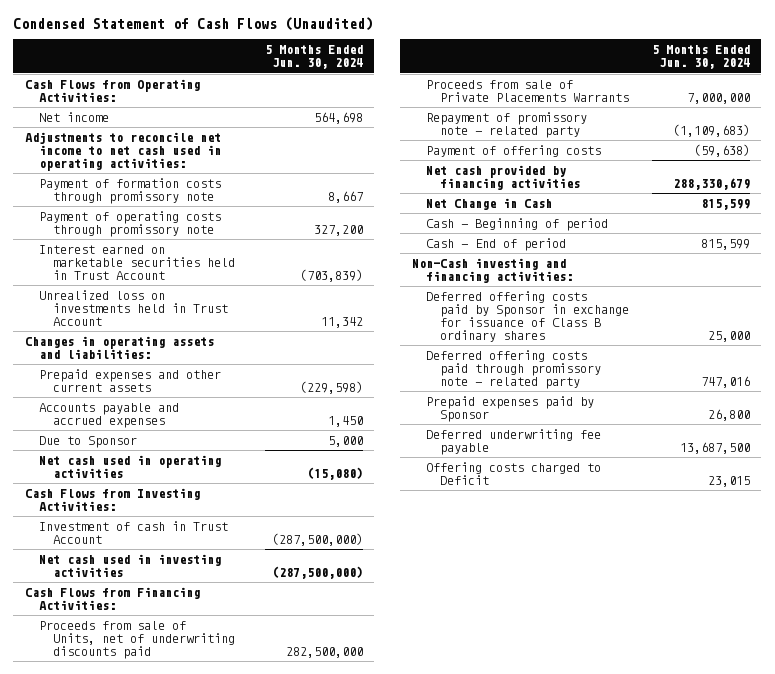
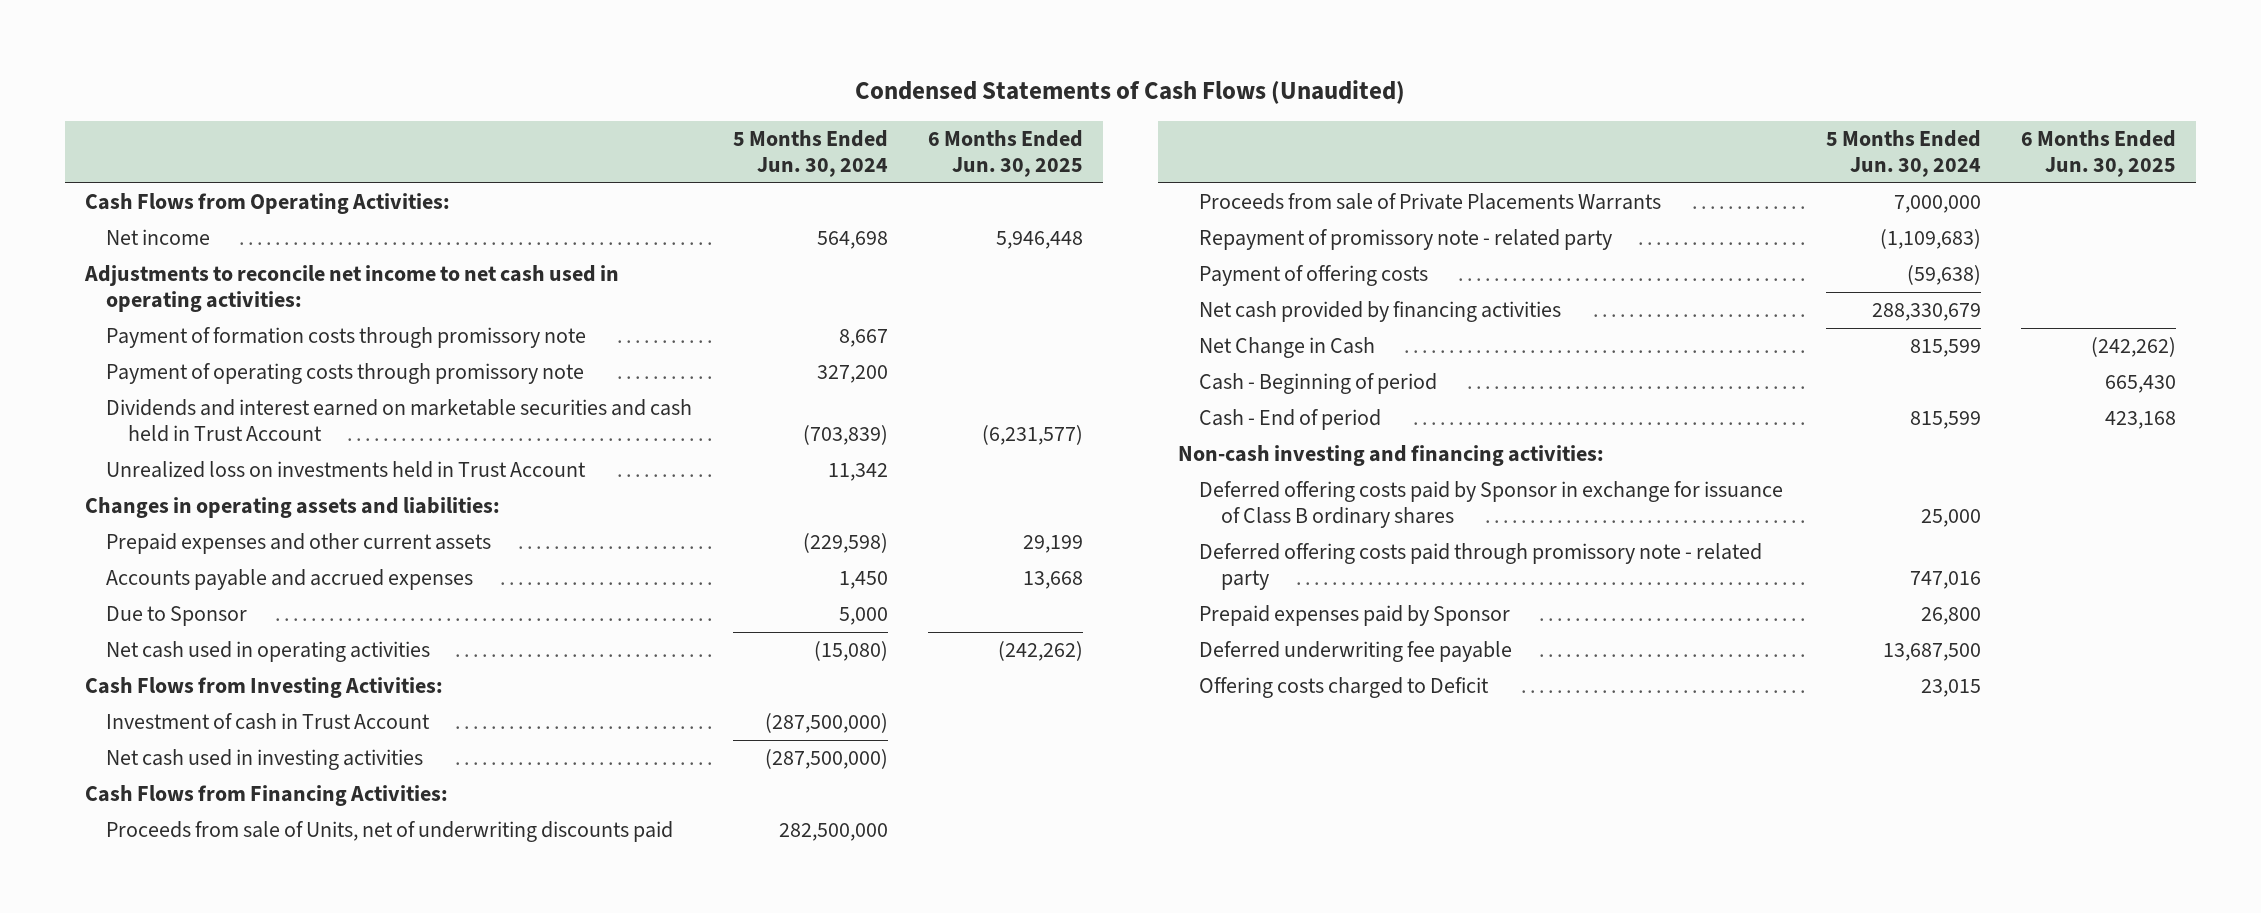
- Condensed Statement of Cash Flows (Unaudited)
+ Condensed Statements of Cash Flows (Unaudited)
- | 5 Months Ended Jun. 30, 2024
+ | 5 Months Ended Jun. 30, 2024 | 6 Months Ended Jun. 30, 2025
- Interest earned on marketable securities held in Trust Account | (703,839)
+ Dividends and interest earned on marketable securities and cash held in Trust Account | (703,839) | (6,231,577)
- Non-Cash investing and financing activities:
+ Non-cash investing and financing activities:

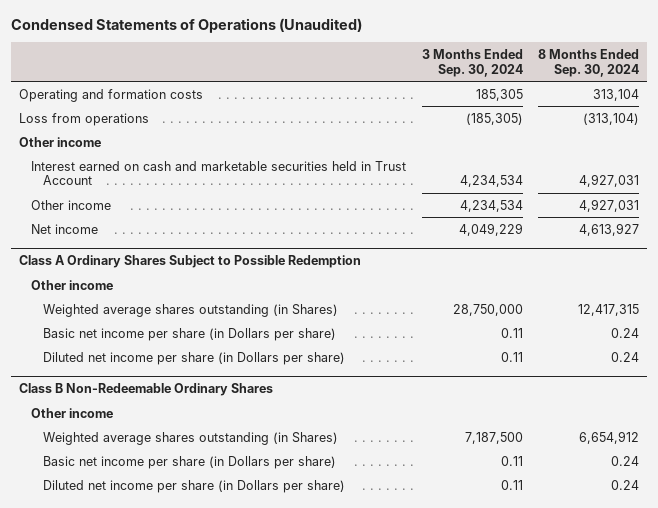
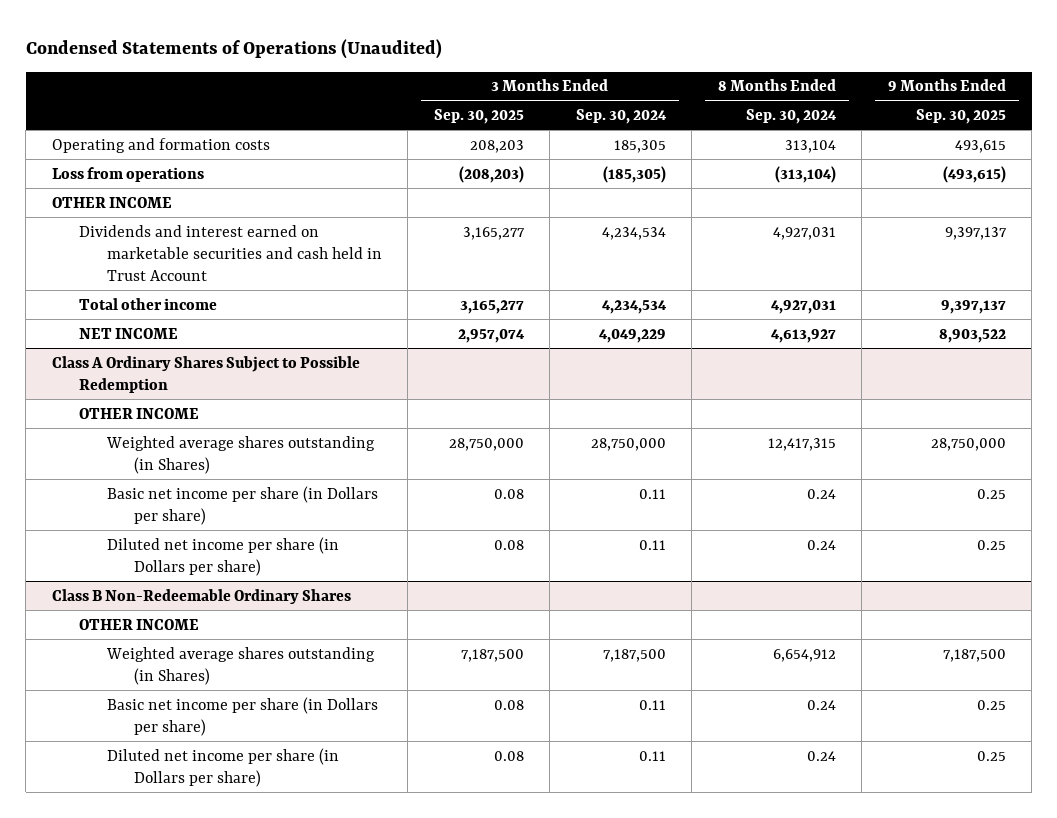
- | 3 Months Ended Sep. 30, 2024 | 8 Months Ended Sep. 30, 2024
+ | 3 Months Ended Sep. 30, 2025 | 3 Months Ended Sep. 30, 2024 | 8 Months Ended Sep. 30, 2024 | 9 Months Ended Sep. 30, 2025
- Other income
- Interest earned on cash and marketable securities held in Trust Account | 4,234,534 | 4,927,031
- Other income | 4,234,534 | 4,927,031
- Net income | 4,049,229 | 4,613,927
+ OTHER INCOME
+ Dividends and interest earned on marketable securities and cash held in Trust Account | 3,165,277 | 4,234,534 | 4,927,031 | 9,397,137
+ Total other income | 3,165,277 | 4,234,534 | 4,927,031 | 9,397,137
+ NET INCOME | 2,957,074 | 4,049,229 | 4,613,927 | 8,903,522
@ Class A Ordinary Shares Subject to Possible Redemption
- Other income
+ OTHER INCOME
@ Class B Non-Redeemable Ordinary Shares
- Other income
+ OTHER INCOME

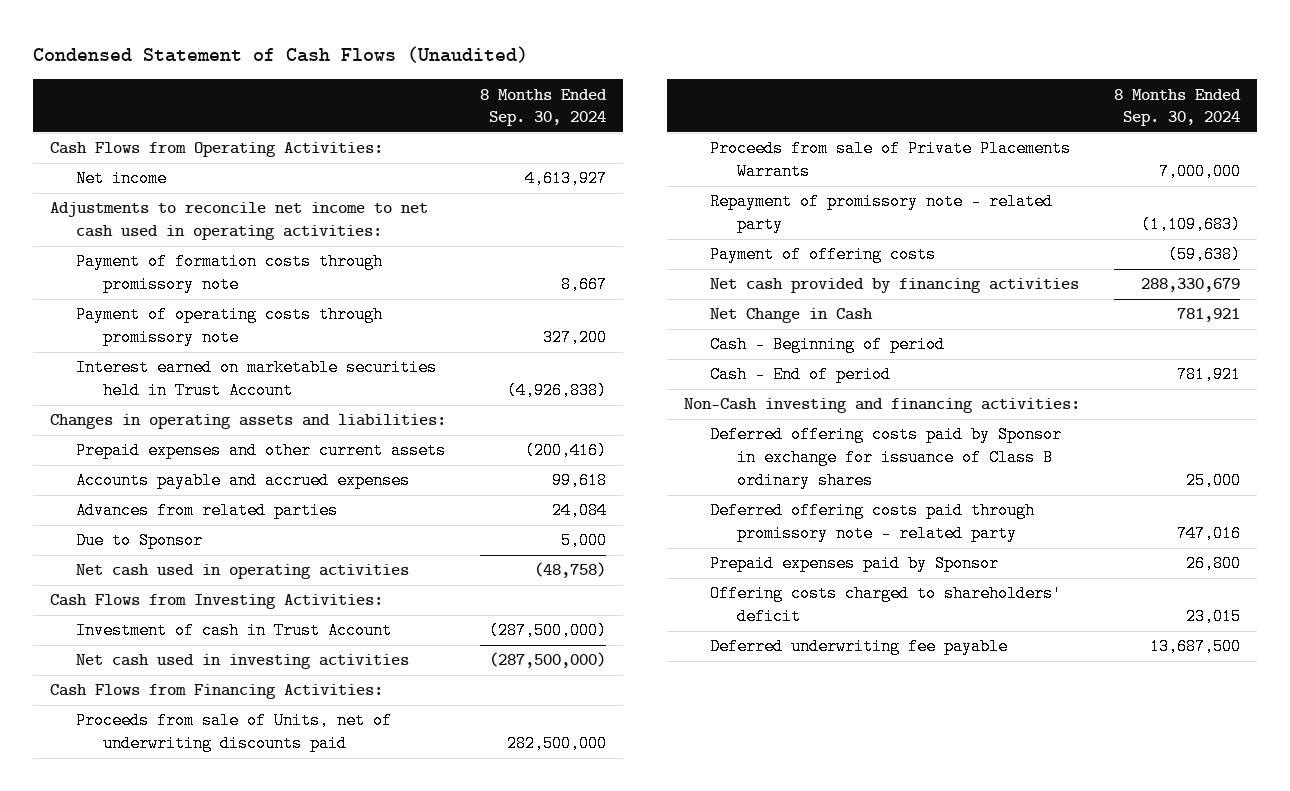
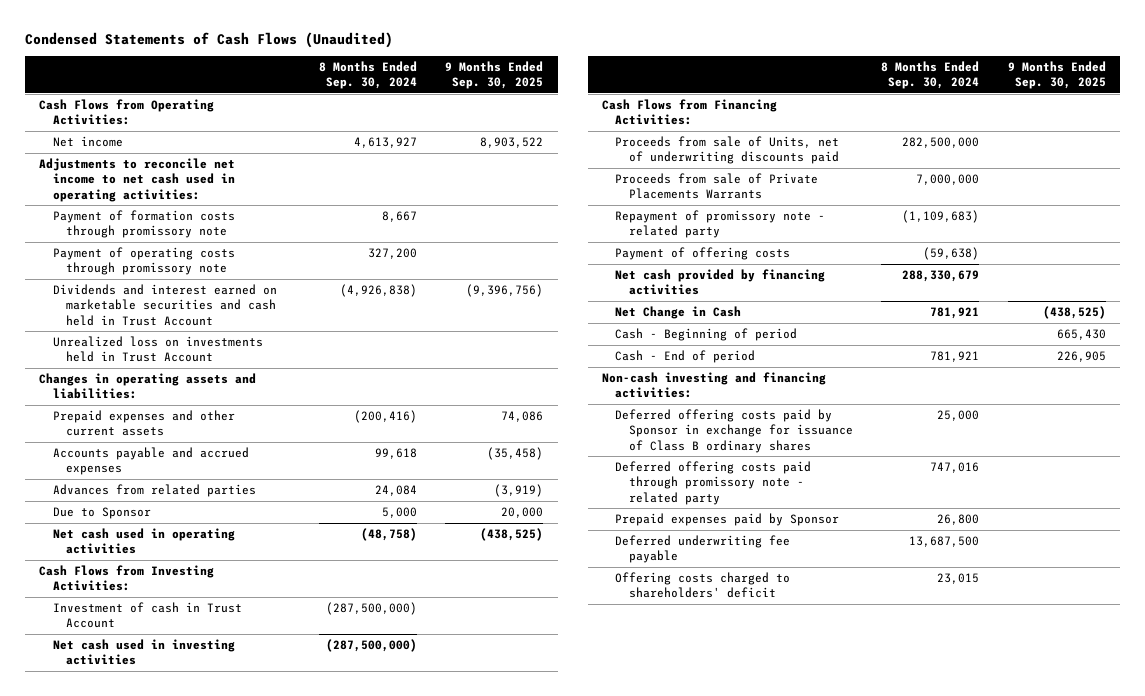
- Condensed Statement of Cash Flows (Unaudited)
+ Condensed Statements of Cash Flows (Unaudited)
- | 8 Months Ended Sep. 30, 2024
+ | 8 Months Ended Sep. 30, 2024 | 9 Months Ended Sep. 30, 2025
- Interest earned on marketable securities held in Trust Account | (4,926,838)
+ Dividends and interest earned on marketable securities and cash held in Trust Account | (4,926,838) | (9,396,756)
+ Unrealized loss on investments held in Trust Account
- Non-Cash investing and financing activities:
+ Non-cash investing and financing activities:
moved down: Offering costs charged to shareholders' deficit | 23,015 |

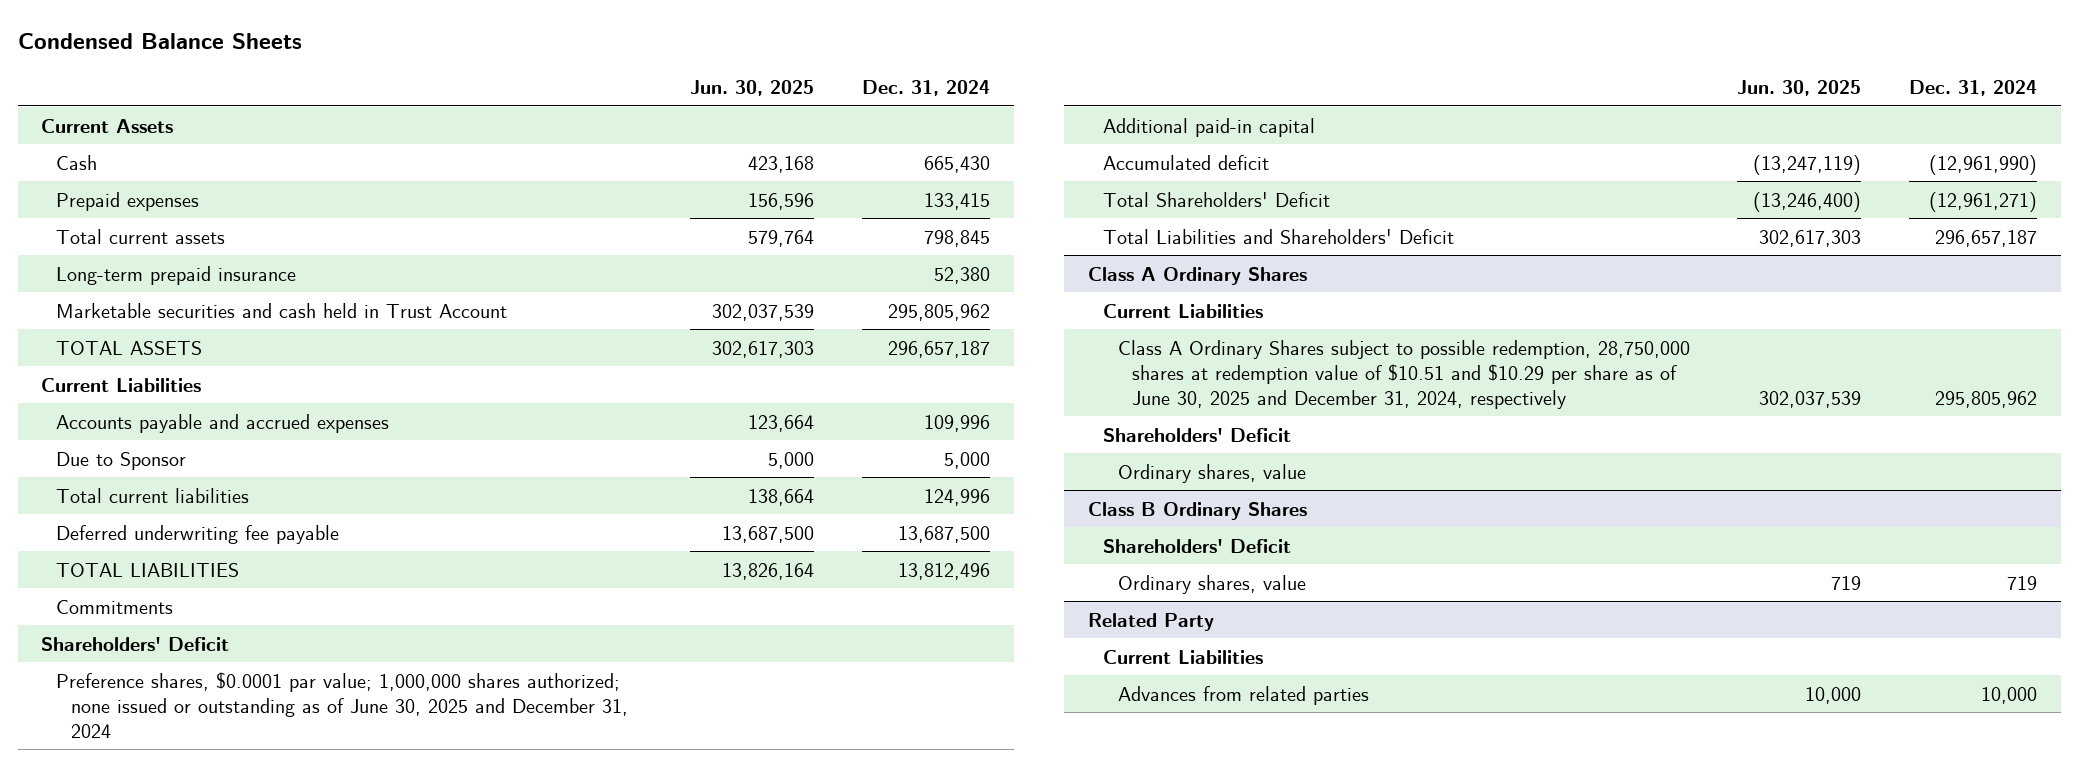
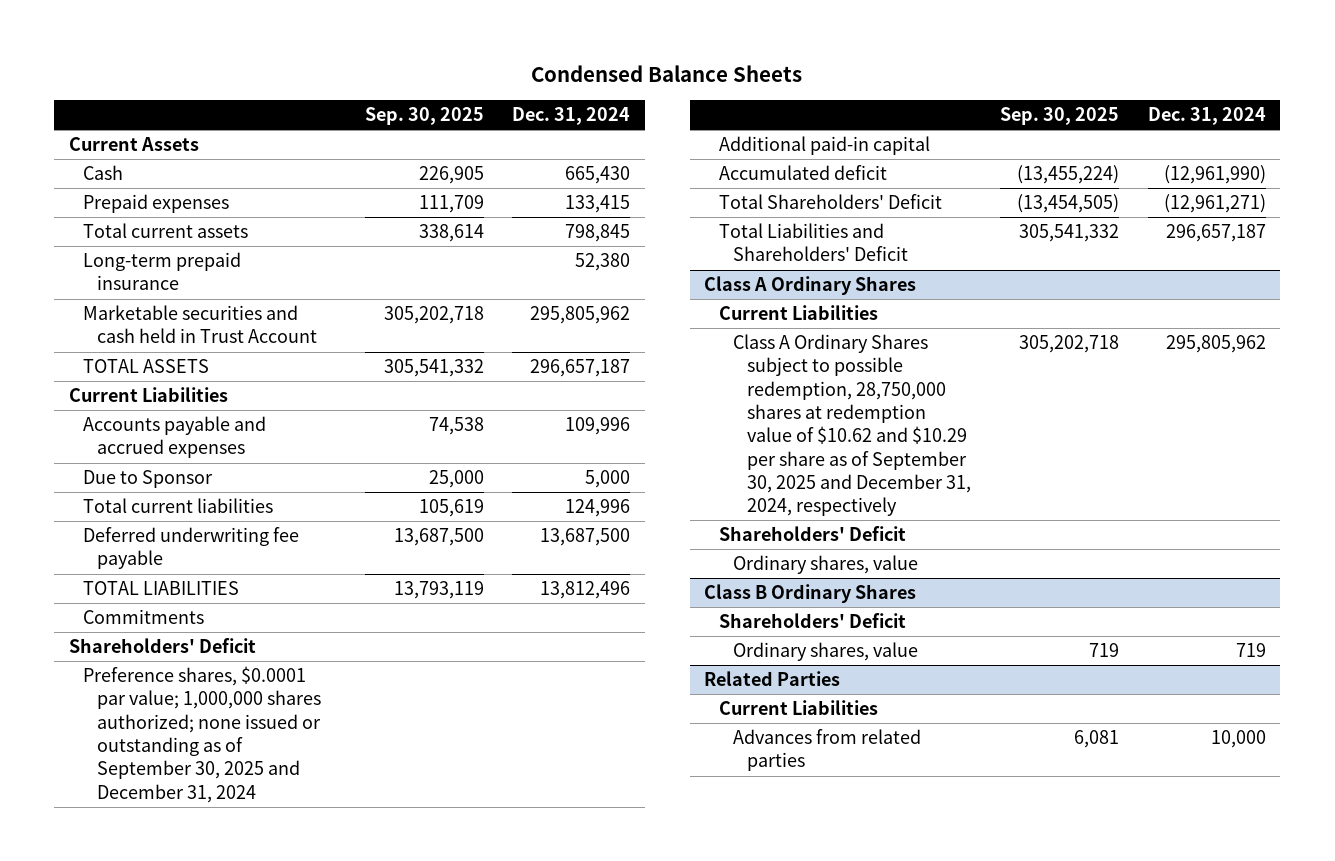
- | Jun. 30, 2025 | Dec. 31, 2024
+ | Sep. 30, 2025 | Dec. 31, 2024
- Preference shares, $0.0001 par value; 1,000,000 shares authorized; none issued or outstanding as of June 30, 2025 and December 31, 2024
+ Preference shares, $0.0001 par value; 1,000,000 shares authorized; none issued or outstanding as of September 30, 2025 and December 31, 2024
@ Class A Ordinary Shares
- Class A Ordinary Shares subject to possible redemption, 28,750,000 shares at redemption value of $10.51 and $10.29 per share as of June 30, 2025 and December 31, 2024, respectively | 302,037,539 | 295,805,962
+ Class A Ordinary Shares subject to possible redemption, 28,750,000 shares at redemption value of $10.62 and $10.29 per share as of September 30, 2025 and December 31, 2024, respectively | 305,202,718 | 295,805,962
- Related Party
+ Related Parties

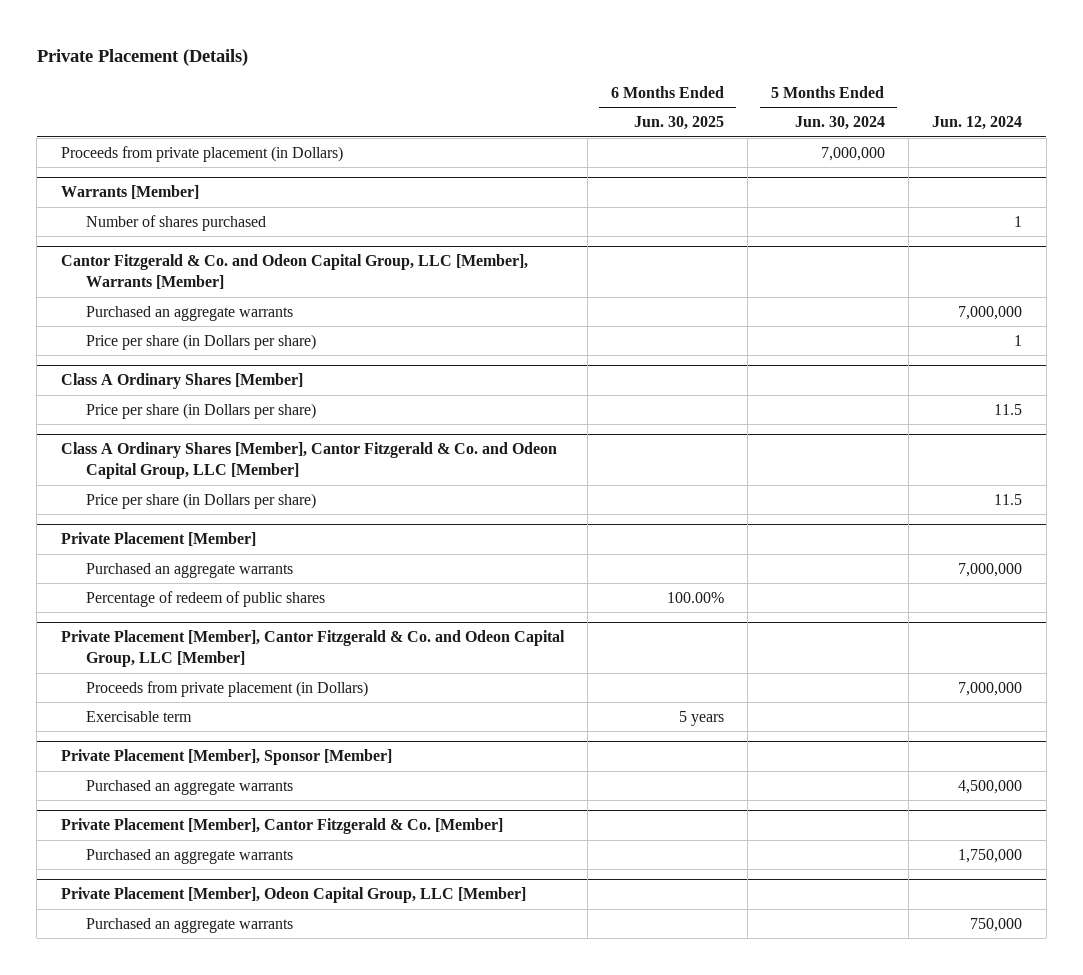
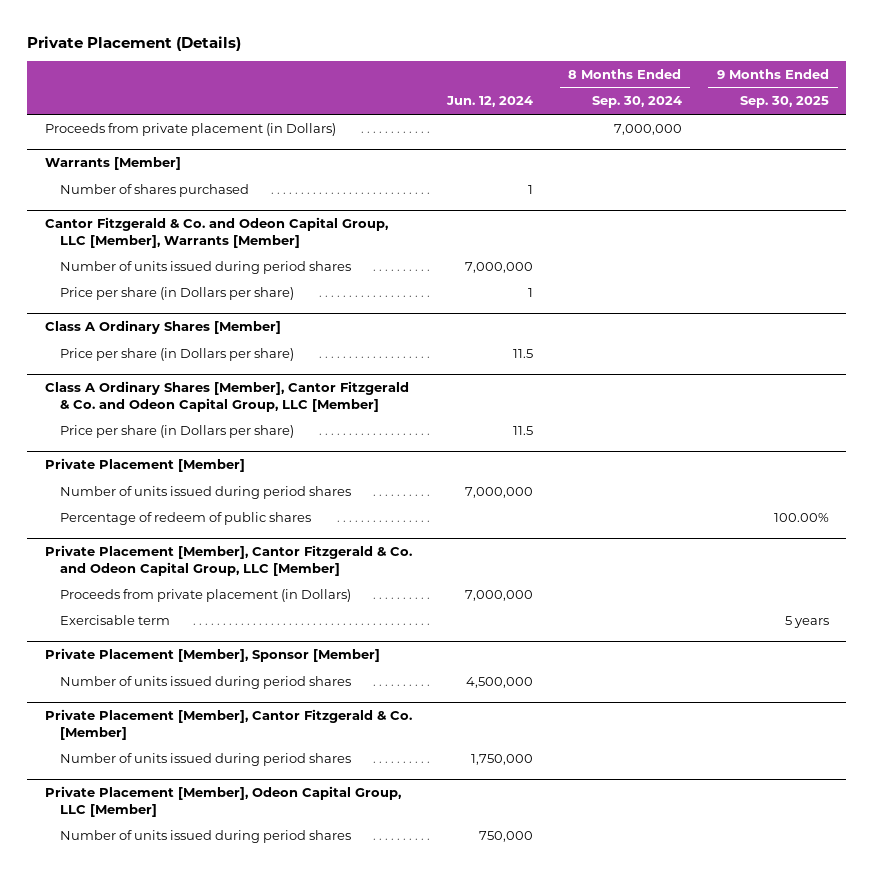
- | 6 Months Ended Jun. 30, 2025 | 5 Months Ended Jun. 30, 2024 | Jun. 12, 2024
+ | Jun. 12, 2024 | 8 Months Ended Sep. 30, 2024 | 9 Months Ended Sep. 30, 2025
@ Cantor Fitzgerald & Co. and Odeon Capital Group, LLC [Member], Warrants [Member]
- Purchased an aggregate warrants | | | 7,000,000
+ Number of units issued during period shares | 7,000,000 | |
@ Private Placement [Member]
- Purchased an aggregate warrants | | | 7,000,000
+ Number of units issued during period shares | 7,000,000 | |
@ Private Placement [Member], Sponsor [Member]
- Purchased an aggregate warrants | | | 4,500,000
+ Number of units issued during period shares | 4,500,000 | |
@ Private Placement [Member], Cantor Fitzgerald & Co. [Member]
- Purchased an aggregate warrants | | | 1,750,000
+ Number of units issued during period shares | 1,750,000 | |
@ Private Placement [Member], Odeon Capital Group, LLC [Member]
- Purchased an aggregate warrants | | | 750,000
+ Number of units issued during period shares | 750,000 | |

